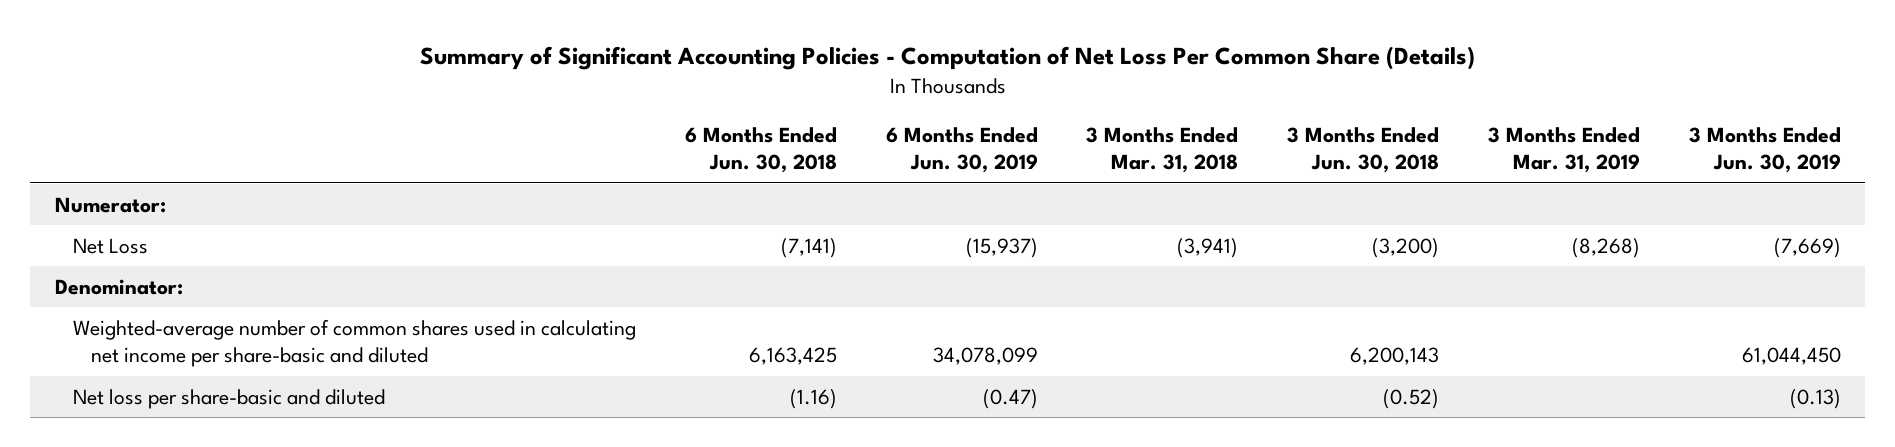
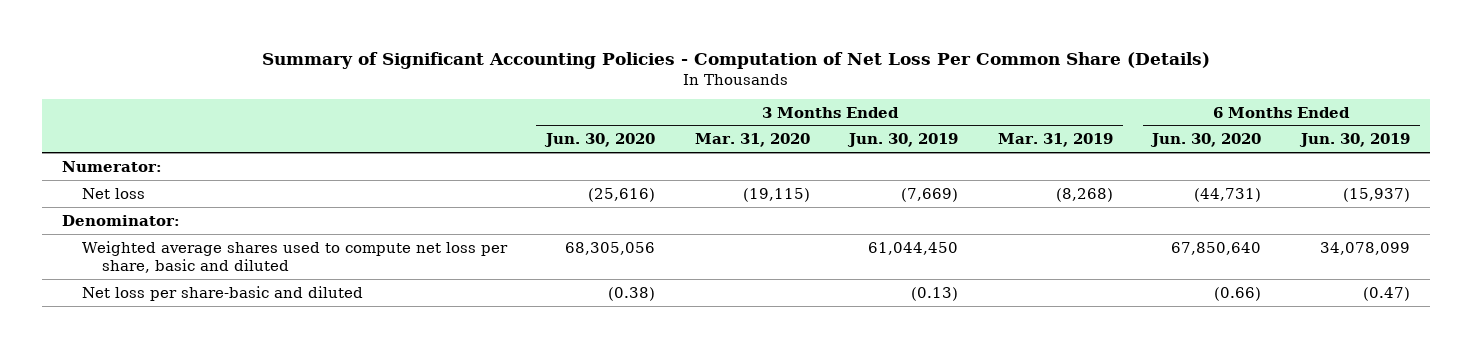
- | 6 Months Ended Jun. 30, 2018 | 6 Months Ended Jun. 30, 2019 | 3 Months Ended Mar. 31, 2018 | 3 Months Ended Jun. 30, 2018 | 3 Months Ended Mar. 31, 2019 | 3 Months Ended Jun. 30, 2019
+ | 3 Months Ended Jun. 30, 2020 | 3 Months Ended Mar. 31, 2020 | 3 Months Ended Jun. 30, 2019 | 3 Months Ended Mar. 31, 2019 | 6 Months Ended Jun. 30, 2020 | 6 Months Ended Jun. 30, 2019
- Net Loss | (7,141) | (15,937) | (3,941) | (3,200) | (8,268) | (7,669)
+ Net loss | (25,616) | (19,115) | (7,669) | (8,268) | (44,731) | (15,937)
- Weighted-average number of common shares used in calculating net income per share-basic and diluted | 6,163,425 | 34,078,099 | | 6,200,143 | | 61,044,450
+ Weighted average shares used to compute net loss per share, basic and diluted | 68,305,056 | | 61,044,450 | | 67,850,640 | 34,078,099

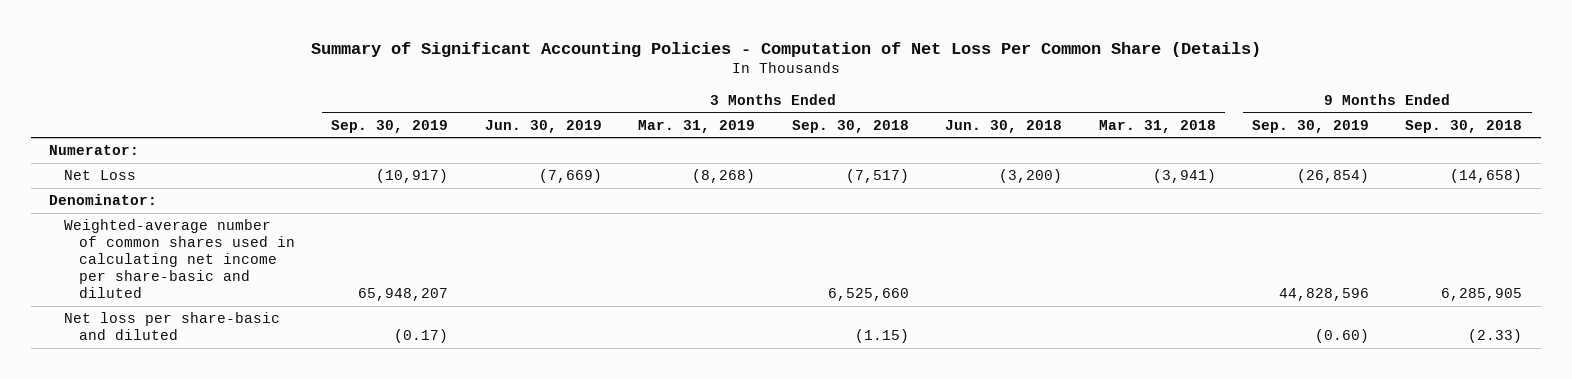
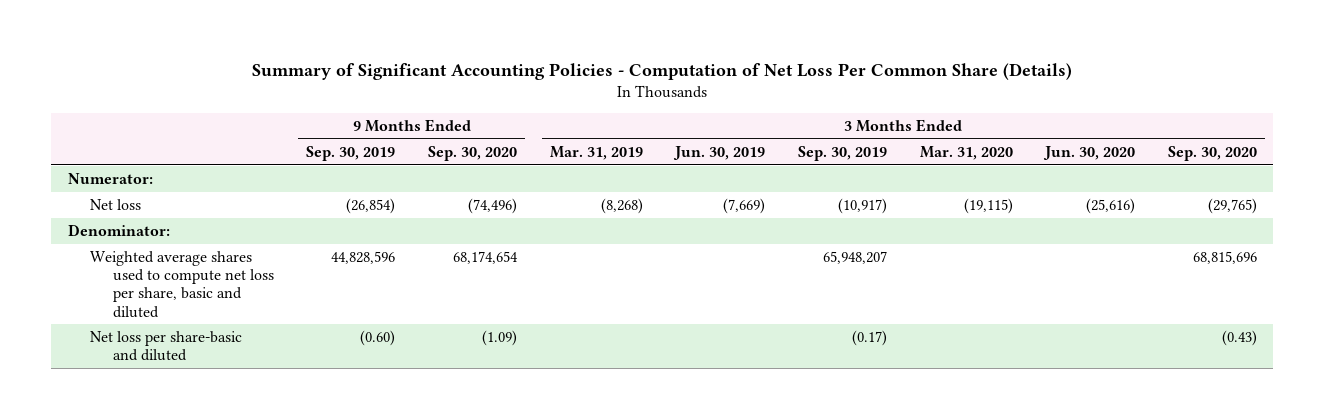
- | 3 Months Ended Sep. 30, 2019 | 3 Months Ended Jun. 30, 2019 | 3 Months Ended Mar. 31, 2019 | 3 Months Ended Sep. 30, 2018 | 3 Months Ended Jun. 30, 2018 | 3 Months Ended Mar. 31, 2018 | 9 Months Ended Sep. 30, 2019 | 9 Months Ended Sep. 30, 2018
+ | 9 Months Ended Sep. 30, 2019 | 9 Months Ended Sep. 30, 2020 | 3 Months Ended Mar. 31, 2019 | 3 Months Ended Jun. 30, 2019 | 3 Months Ended Sep. 30, 2019 | 3 Months Ended Mar. 31, 2020 | 3 Months Ended Jun. 30, 2020 | 3 Months Ended Sep. 30, 2020
- Net Loss | (10,917) | (7,669) | (8,268) | (7,517) | (3,200) | (3,941) | (26,854) | (14,658)
+ Net loss | (26,854) | (74,496) | (8,268) | (7,669) | (10,917) | (19,115) | (25,616) | (29,765)
- Weighted-average number of common shares used in calculating net income per share-basic and diluted | 65,948,207 | | | 6,525,660 | | | 44,828,596 | 6,285,905
+ Weighted average shares used to compute net loss per share, basic and diluted | 44,828,596 | 68,174,654 | | | 65,948,207 | | | 68,815,696

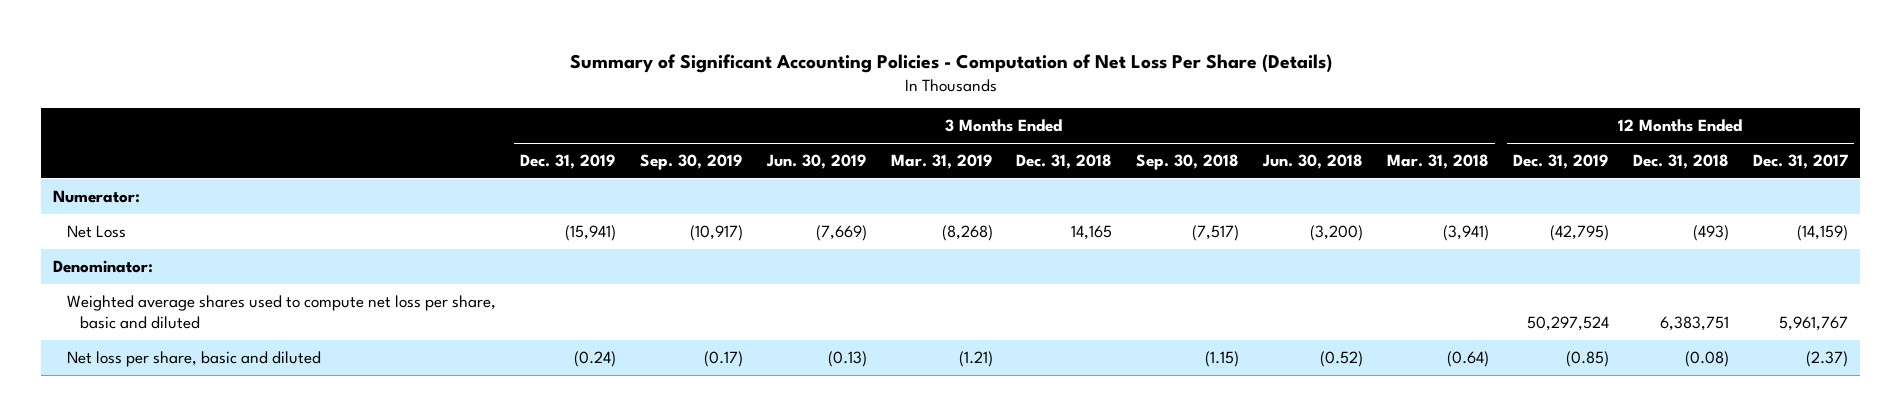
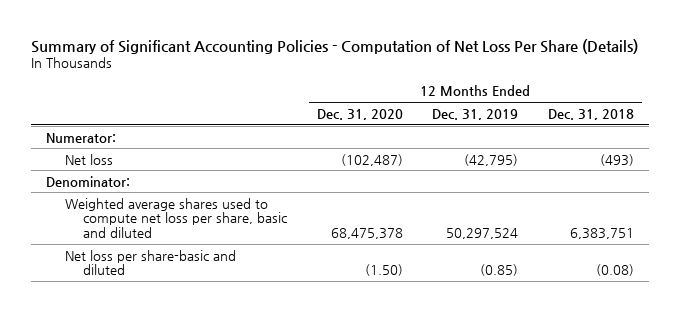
- | 3 Months Ended Dec. 31, 2019 | 3 Months Ended Sep. 30, 2019 | 3 Months Ended Jun. 30, 2019 | 3 Months Ended Mar. 31, 2019 | 3 Months Ended Dec. 31, 2018 | 3 Months Ended Sep. 30, 2018 | 3 Months Ended Jun. 30, 2018 | 3 Months Ended Mar. 31, 2018 | 12 Months Ended Dec. 31, 2019 | 12 Months Ended Dec. 31, 2018 | 12 Months Ended Dec. 31, 2017
+ | 12 Months Ended Dec. 31, 2020 | 12 Months Ended Dec. 31, 2019 | 12 Months Ended Dec. 31, 2018
- Net Loss | (15,941) | (10,917) | (7,669) | (8,268) | 14,165 | (7,517) | (3,200) | (3,941) | (42,795) | (493) | (14,159)
+ Net loss | (102,487) | (42,795) | (493)
- Net loss per share, basic and diluted | (0.24) | (0.17) | (0.13) | (1.21) | | (1.15) | (0.52) | (0.64) | (0.85) | (0.08) | (2.37)
+ Net loss per share-basic and diluted | (1.50) | (0.85) | (0.08)

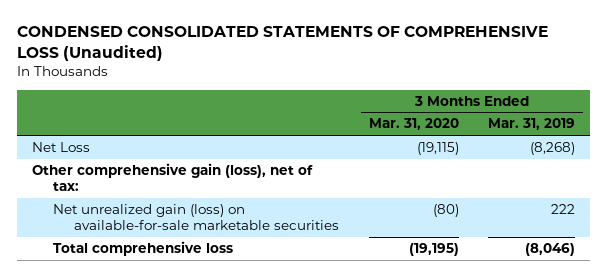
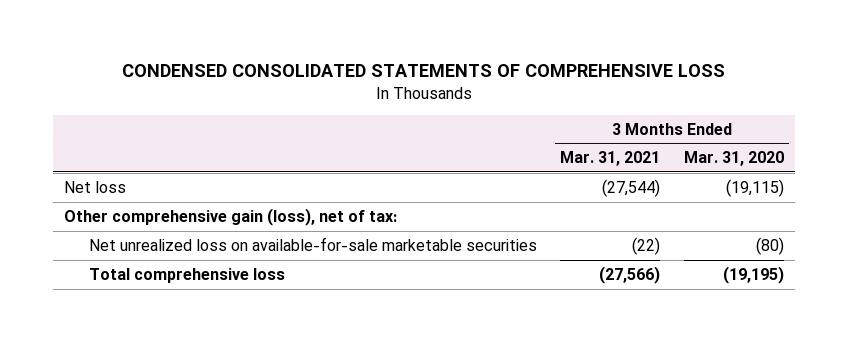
- CONDENSED CONSOLIDATED STATEMENTS OF COMPREHENSIVE LOSS (Unaudited)
+ CONDENSED CONSOLIDATED STATEMENTS OF COMPREHENSIVE LOSS
- | 3 Months Ended Mar. 31, 2020 | 3 Months Ended Mar. 31, 2019
+ | 3 Months Ended Mar. 31, 2021 | 3 Months Ended Mar. 31, 2020
- Net Loss | (19,115) | (8,268)
+ Net loss | (27,544) | (19,115)
- Net unrealized gain (loss) on available-for-sale marketable securities | (80) | 222
+ Net unrealized loss on available-for-sale marketable securities | (22) | (80)

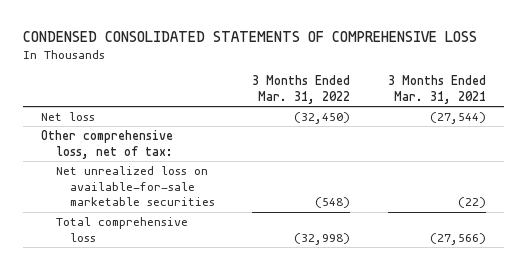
- | 3 Months Ended Mar. 31, 2021 | 3 Months Ended Mar. 31, 2020
+ | 3 Months Ended Mar. 31, 2022 | 3 Months Ended Mar. 31, 2021
- Other comprehensive gain (loss), net of tax:
+ Other comprehensive loss, net of tax:

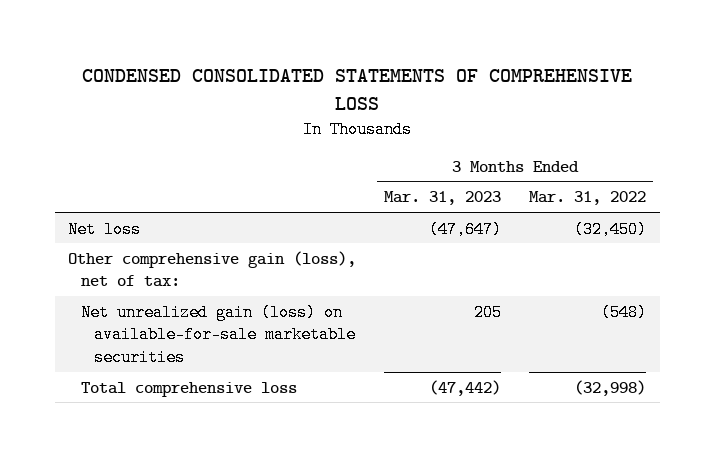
- | 3 Months Ended Mar. 31, 2022 | 3 Months Ended Mar. 31, 2021
+ | 3 Months Ended Mar. 31, 2023 | 3 Months Ended Mar. 31, 2022
- Other comprehensive loss, net of tax:
- Net unrealized loss on available-for-sale marketable securities | (548) | (22)
+ Other comprehensive gain (loss), net of tax:
+ Net unrealized gain (loss) on available-for-sale marketable securities | 205 | (548)

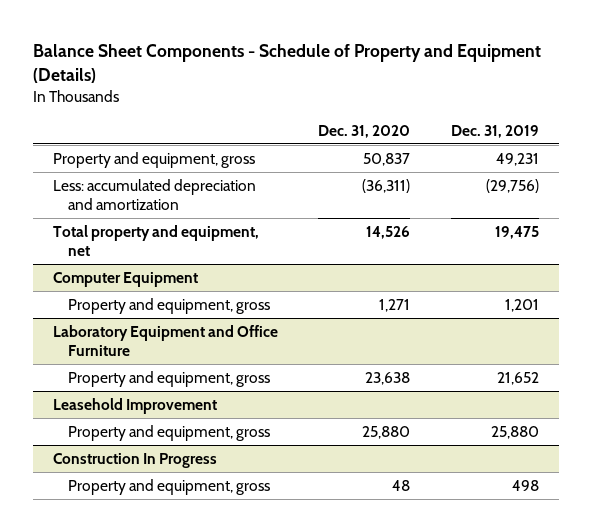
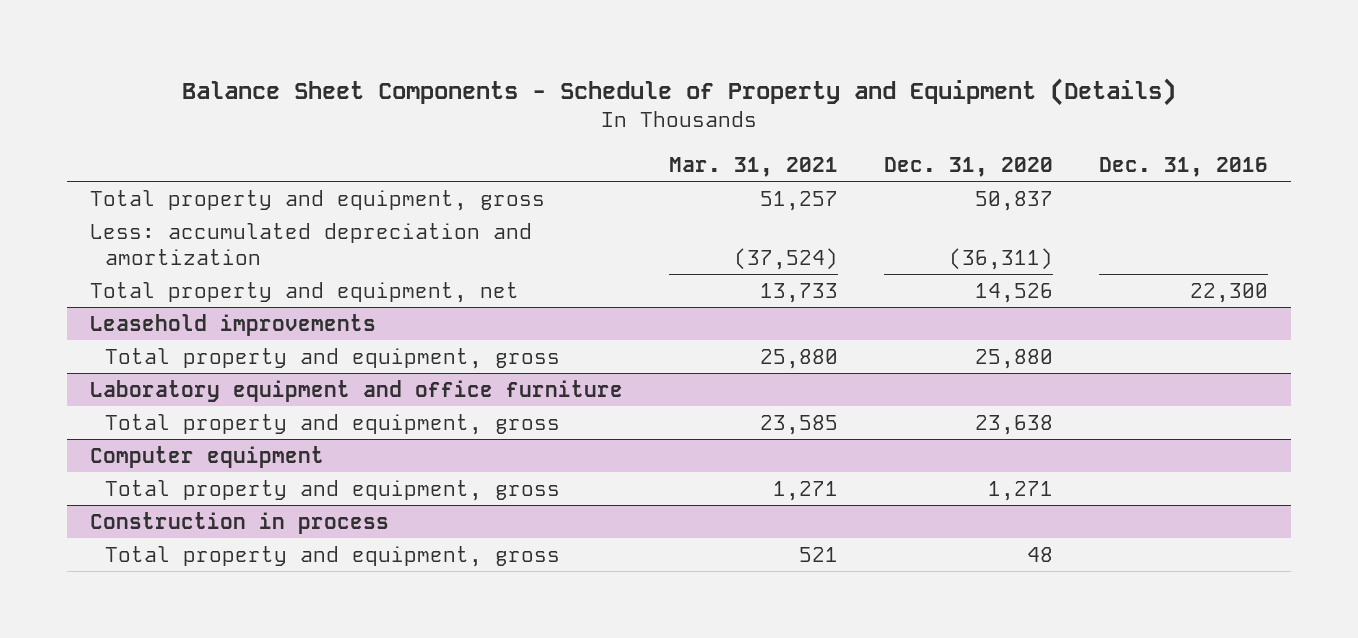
- | Dec. 31, 2020 | Dec. 31, 2019
+ | Mar. 31, 2021 | Dec. 31, 2020 | Dec. 31, 2016
- Property and equipment, gross | 50,837 | 49,231
+ Total property and equipment, gross | 51,257 | 50,837 |
- Computer Equipment
- Property and equipment, gross | 1,271 | 1,201
- Laboratory Equipment and Office Furniture
- Property and equipment, gross | 23,638 | 21,652
- Leasehold Improvement
- Property and equipment, gross | 25,880 | 25,880
- Construction In Progress
- Property and equipment, gross | 48 | 498
+ Leasehold improvements
+ Total property and equipment, gross | 25,880 | 25,880 |
+ Laboratory equipment and office furniture
+ Total property and equipment, gross | 23,585 | 23,638 |
+ Computer equipment
+ Total property and equipment, gross | 1,271 | 1,271 |
+ Construction in process
+ Total property and equipment, gross | 521 | 48 |

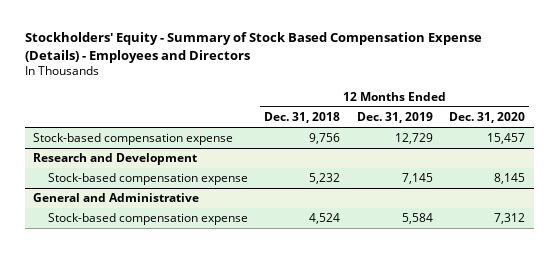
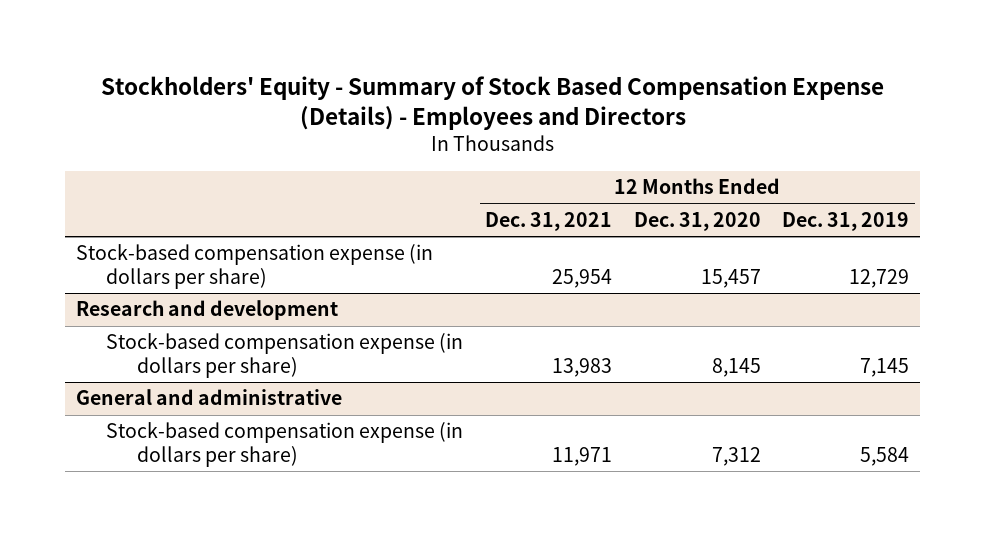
- | 12 Months Ended Dec. 31, 2018 | 12 Months Ended Dec. 31, 2019 | 12 Months Ended Dec. 31, 2020
+ | 12 Months Ended Dec. 31, 2021 | 12 Months Ended Dec. 31, 2020 | 12 Months Ended Dec. 31, 2019
- Stock-based compensation expense | 9,756 | 12,729 | 15,457
- Research and Development
- Stock-based compensation expense | 5,232 | 7,145 | 8,145
- General and Administrative
- Stock-based compensation expense | 4,524 | 5,584 | 7,312
+ Stock-based compensation expense (in dollars per share) | 25,954 | 15,457 | 12,729
+ Research and development
+ Stock-based compensation expense (in dollars per share) | 13,983 | 8,145 | 7,145
+ General and administrative
+ Stock-based compensation expense (in dollars per share) | 11,971 | 7,312 | 5,584

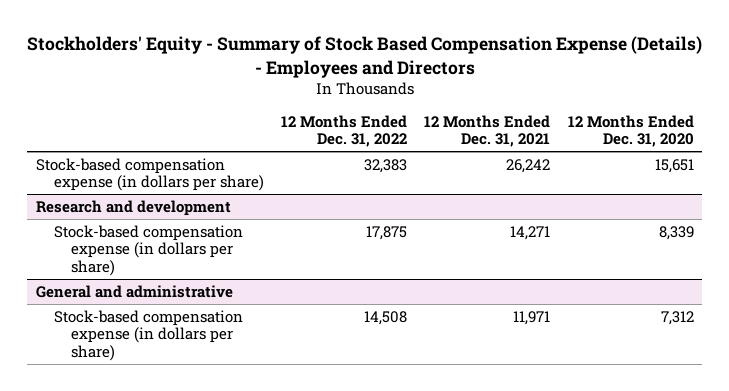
- | 12 Months Ended Dec. 31, 2021 | 12 Months Ended Dec. 31, 2020 | 12 Months Ended Dec. 31, 2019
+ | 12 Months Ended Dec. 31, 2022 | 12 Months Ended Dec. 31, 2021 | 12 Months Ended Dec. 31, 2020
- Stock-based compensation expense (in dollars per share) | 25,954 | 15,457 | 12,729
+ Stock-based compensation expense (in dollars per share) | 32,383 | 26,242 | 15,651
@ Research and development
- Stock-based compensation expense (in dollars per share) | 13,983 | 8,145 | 7,145
+ Stock-based compensation expense (in dollars per share) | 17,875 | 14,271 | 8,339

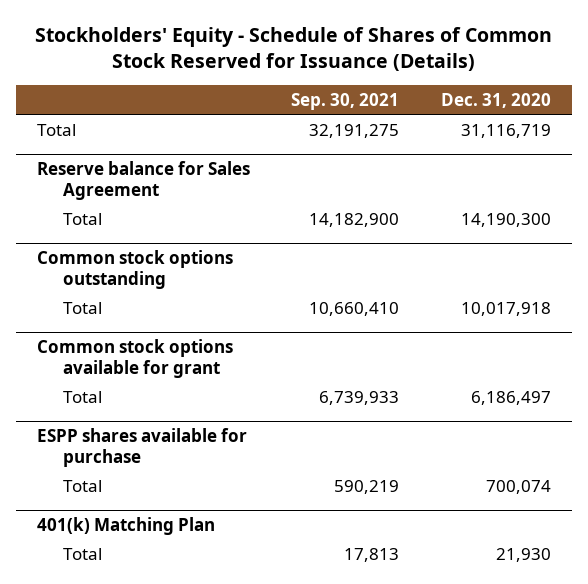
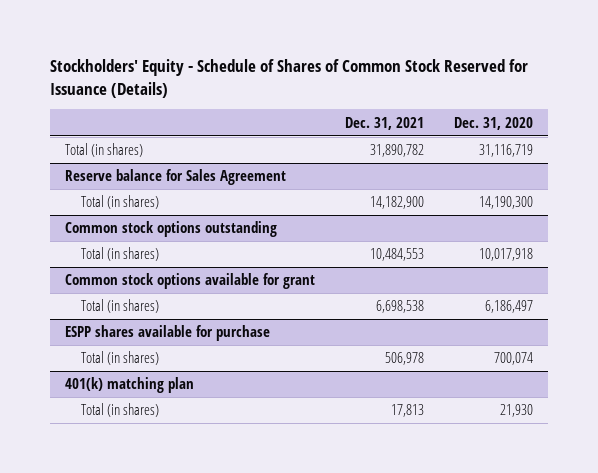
- | Sep. 30, 2021 | Dec. 31, 2020
+ | Dec. 31, 2021 | Dec. 31, 2020
- Total | 32,191,275 | 31,116,719
+ Total (in shares) | 31,890,782 | 31,116,719
@ Reserve balance for Sales Agreement
- Total | 14,182,900 | 14,190,300
+ Total (in shares) | 14,182,900 | 14,190,300
@ Common stock options outstanding
- Total | 10,660,410 | 10,017,918
+ Total (in shares) | 10,484,553 | 10,017,918
@ Common stock options available for grant
- Total | 6,739,933 | 6,186,497
+ Total (in shares) | 6,698,538 | 6,186,497
@ ESPP shares available for purchase
- Total | 590,219 | 700,074
- 401(k) Matching Plan
- Total | 17,813 | 21,930
@ ESPP shares available for purchase
+ Total (in shares) | 506,978 | 700,074
+ 401(k) matching plan
+ Total (in shares) | 17,813 | 21,930

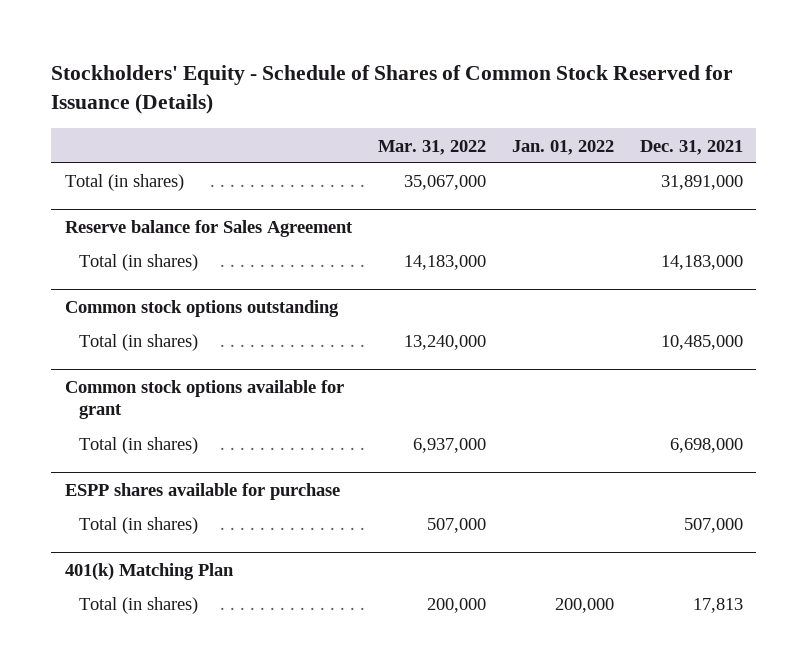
- | Dec. 31, 2021 | Dec. 31, 2020
+ | Mar. 31, 2022 | Jan. 01, 2022 | Dec. 31, 2021
- Total (in shares) | 31,890,782 | 31,116,719
+ Total (in shares) | 35,067,000 | | 31,891,000
@ Reserve balance for Sales Agreement
- Total (in shares) | 14,182,900 | 14,190,300
+ Total (in shares) | 14,183,000 | | 14,183,000
@ Common stock options outstanding
- Total (in shares) | 10,484,553 | 10,017,918
+ Total (in shares) | 13,240,000 | | 10,485,000
@ Common stock options available for grant
- Total (in shares) | 6,698,538 | 6,186,497
+ Total (in shares) | 6,937,000 | | 6,698,000
@ ESPP shares available for purchase
- Total (in shares) | 506,978 | 700,074
- 401(k) matching plan
@ ESPP shares available for purchase
+ Total (in shares) | 507,000 | | 507,000
+ 401(k) Matching Plan

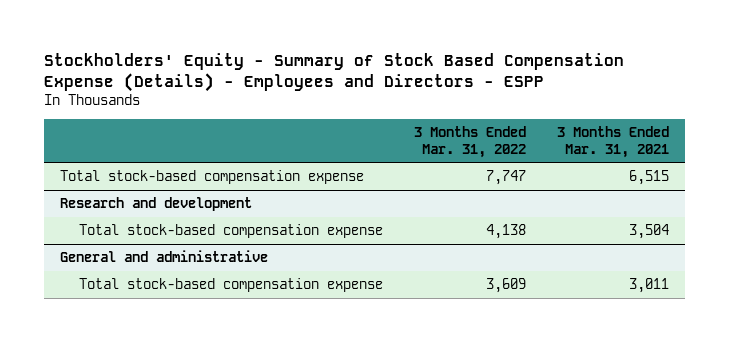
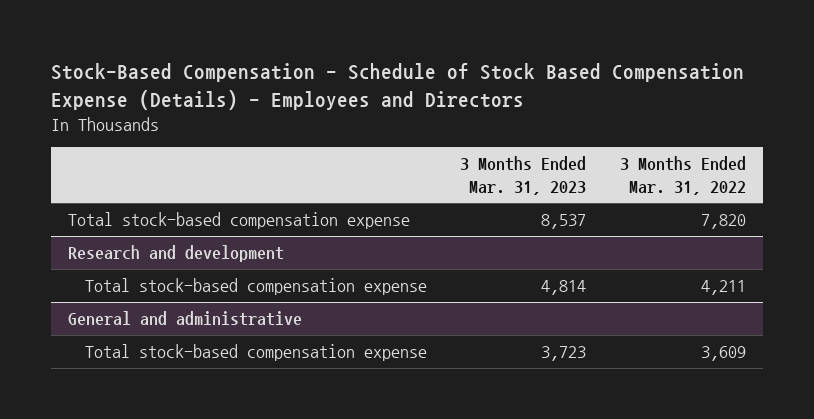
- Stockholders' Equity - Summary of Stock Based Compensation Expense (Details) - Employees and Directors - ESPP
+ Stock-Based Compensation - Schedule of Stock Based Compensation Expense (Details) - Employees and Directors
- | 3 Months Ended Mar. 31, 2022 | 3 Months Ended Mar. 31, 2021
+ | 3 Months Ended Mar. 31, 2023 | 3 Months Ended Mar. 31, 2022
- Total stock-based compensation expense | 7,747 | 6,515
+ Total stock-based compensation expense | 8,537 | 7,820
@ Research and development
- Total stock-based compensation expense | 4,138 | 3,504
+ Total stock-based compensation expense | 4,814 | 4,211

